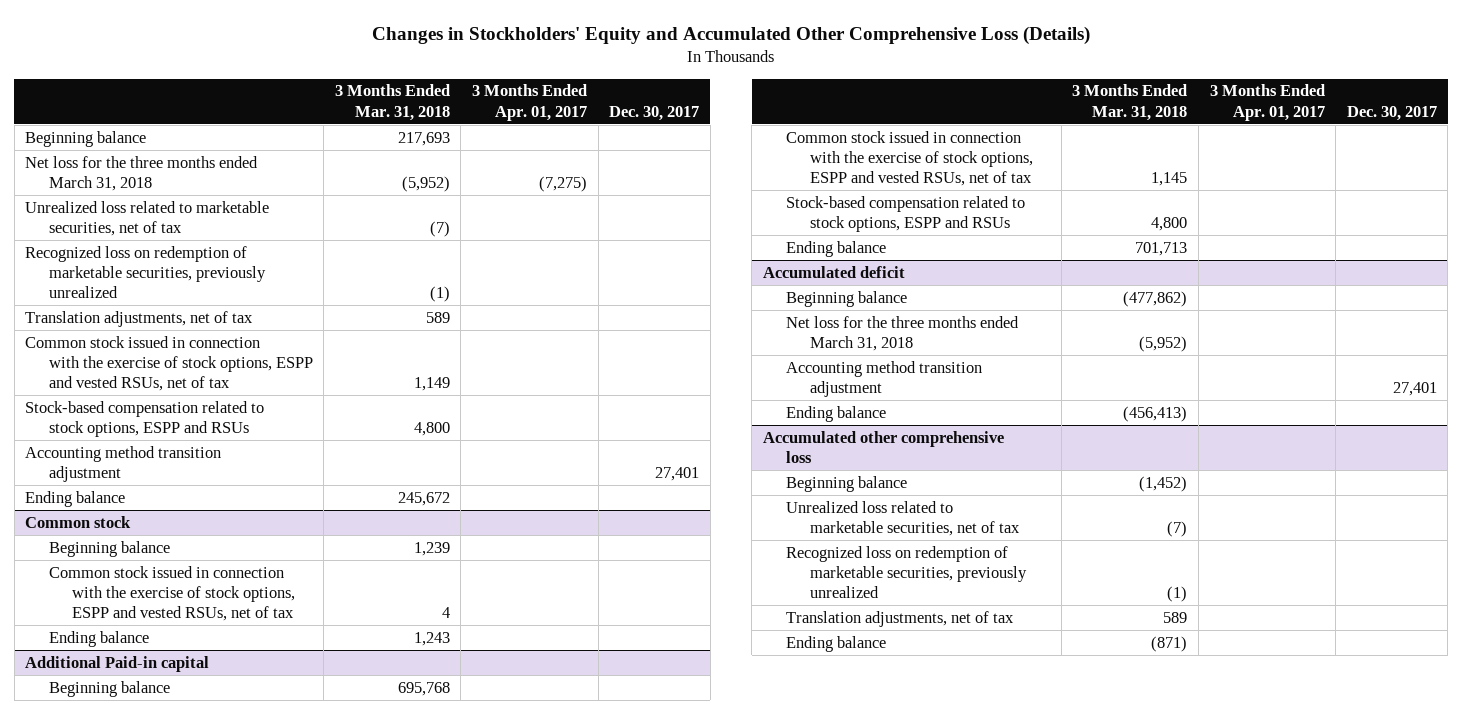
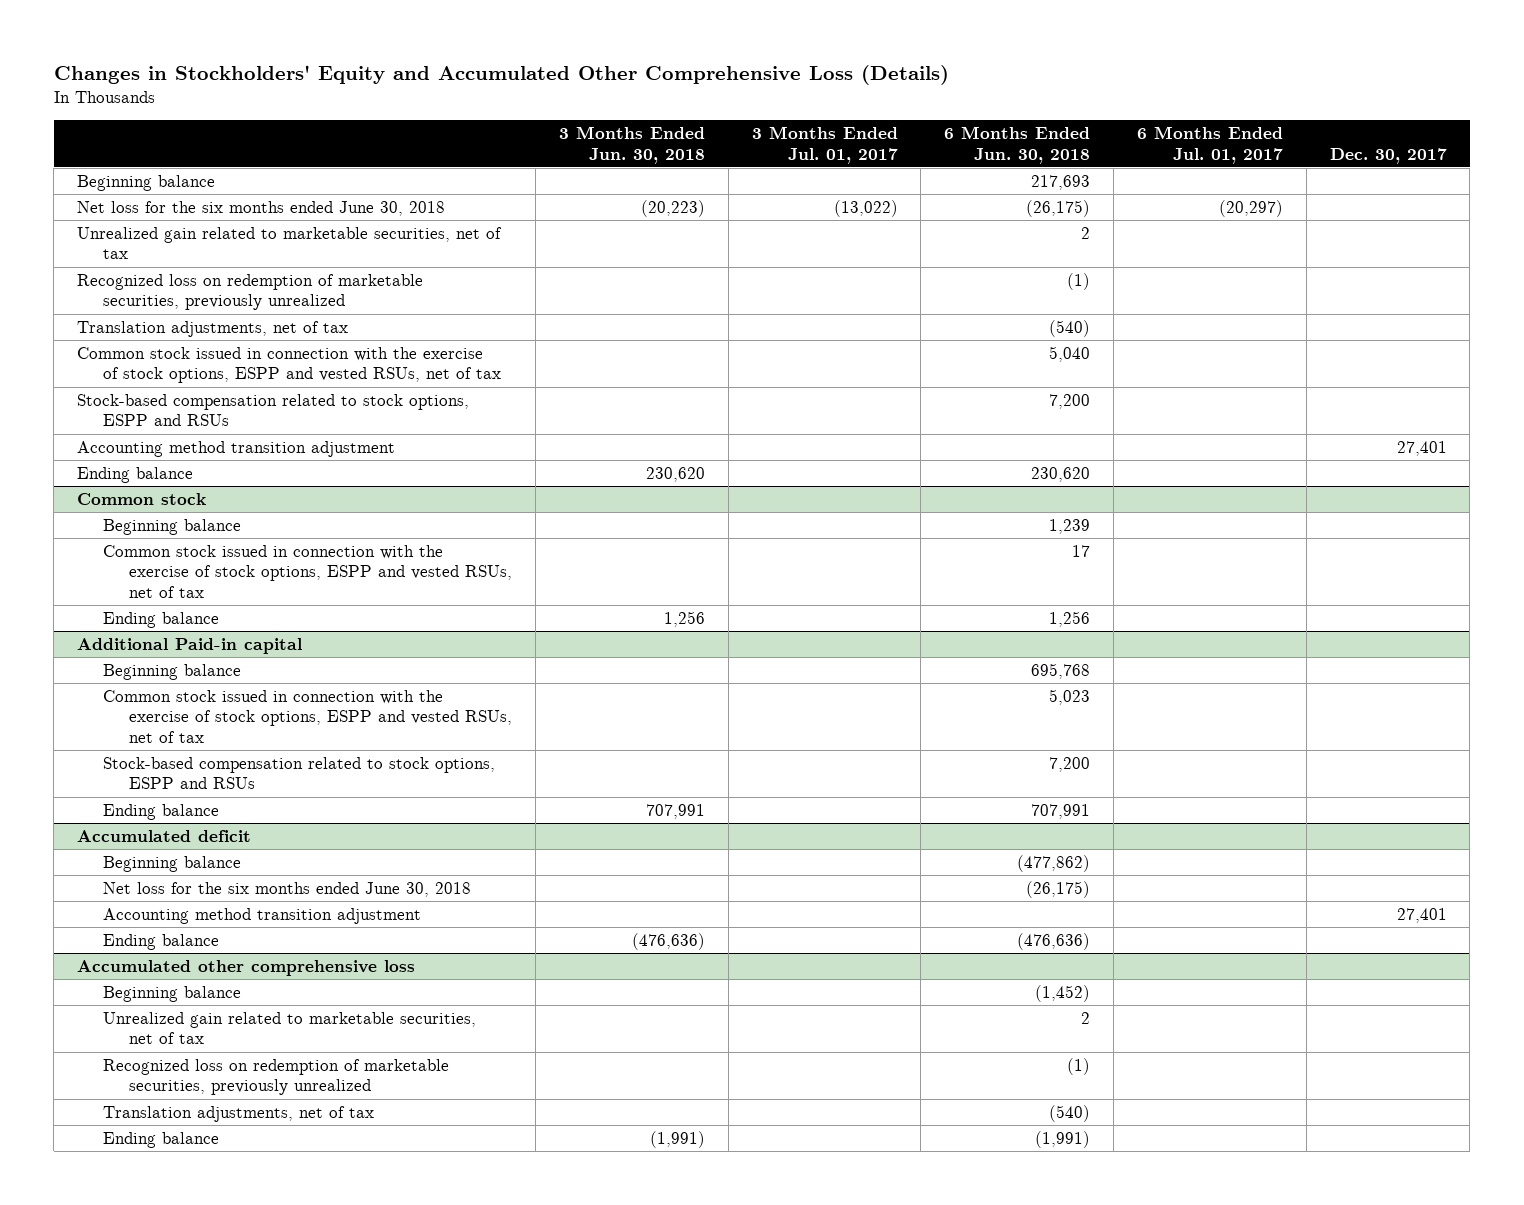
- | 3 Months Ended Mar. 31, 2018 | 3 Months Ended Apr. 01, 2017 | Dec. 30, 2017
+ | 3 Months Ended Jun. 30, 2018 | 3 Months Ended Jul. 01, 2017 | 6 Months Ended Jun. 30, 2018 | 6 Months Ended Jul. 01, 2017 | Dec. 30, 2017
- Net loss for the three months ended March 31, 2018 | (5,952) | (7,275) |
- Unrealized loss related to marketable securities, net of tax | (7) | |
+ Net loss for the six months ended June 30, 2018 | (20,223) | (13,022) | (26,175) | (20,297) |
+ Unrealized gain related to marketable securities, net of tax | | | 2 | |
@ Accumulated deficit
- Net loss for the three months ended March 31, 2018 | (5,952) | |
+ Net loss for the six months ended June 30, 2018 | | | (26,175) | |
@ Accumulated other comprehensive loss
- Unrealized loss related to marketable securities, net of tax | (7) | |
+ Unrealized gain related to marketable securities, net of tax | | | 2 | |

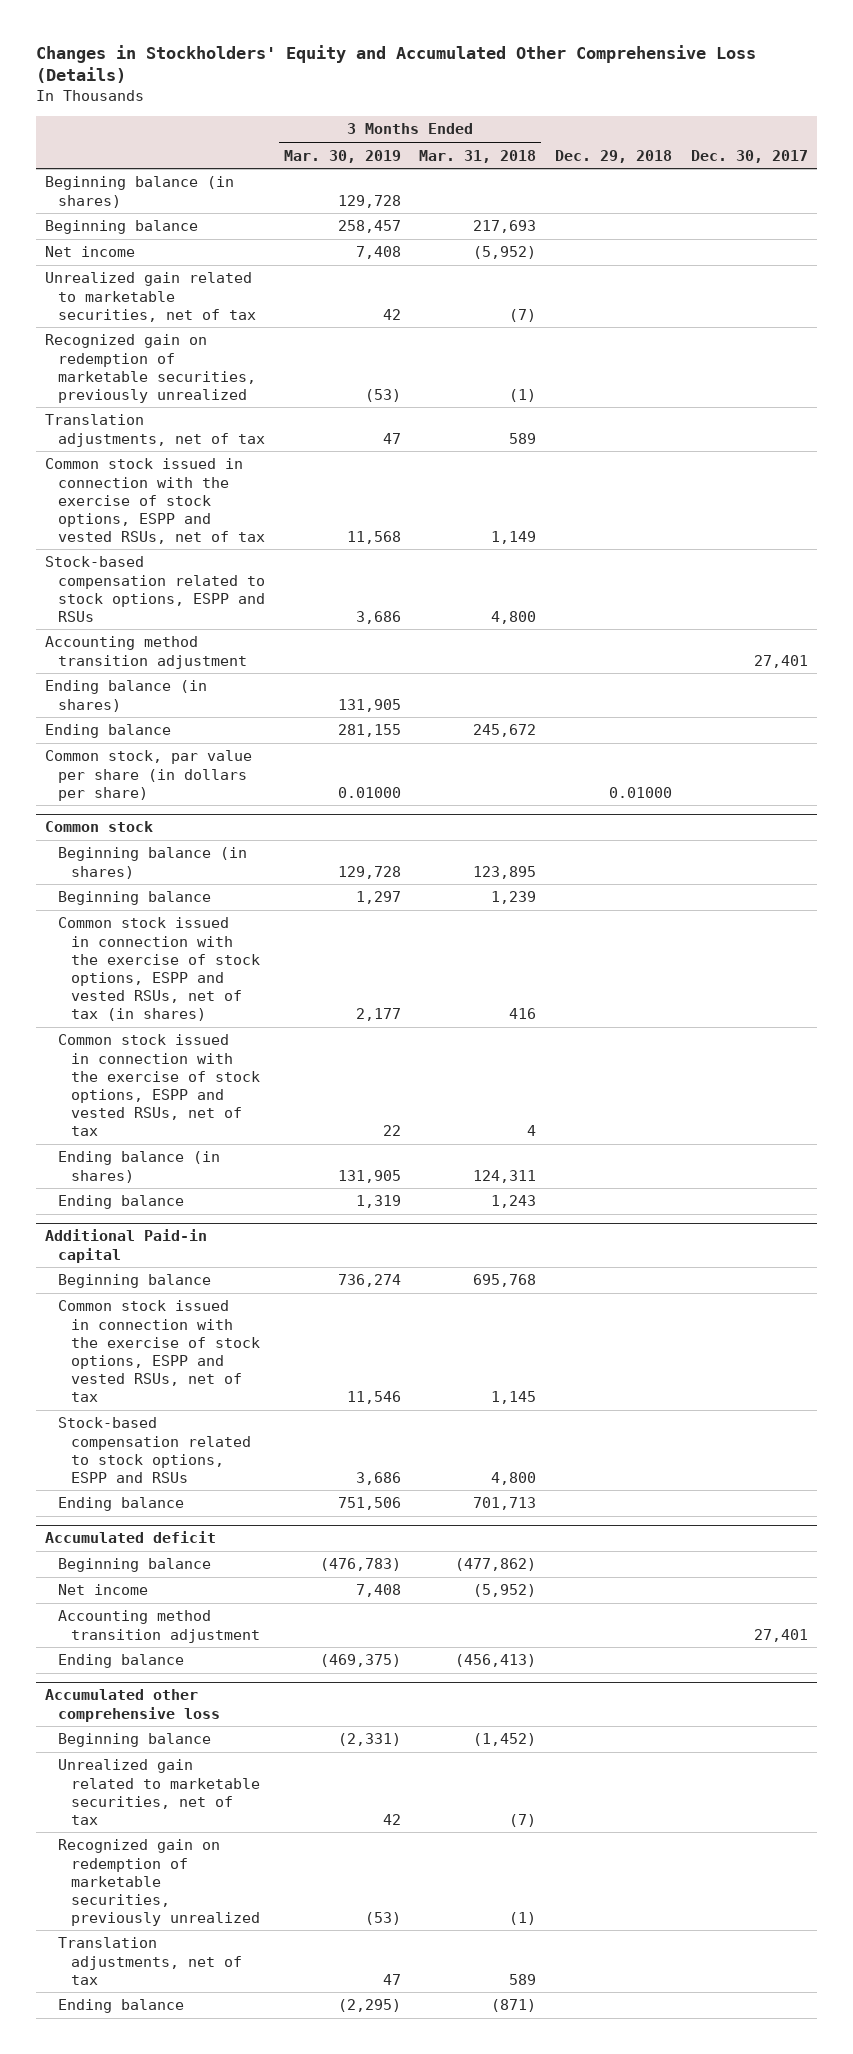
- | 3 Months Ended Jun. 30, 2018 | 3 Months Ended Jul. 01, 2017 | 6 Months Ended Jun. 30, 2018 | 6 Months Ended Jul. 01, 2017 | Dec. 30, 2017
+ | 3 Months Ended Mar. 30, 2019 | 3 Months Ended Mar. 31, 2018 | Dec. 29, 2018 | Dec. 30, 2017
+ Beginning balance (in shares) | 129,728 | | |
- Net loss for the six months ended June 30, 2018 | (20,223) | (13,022) | (26,175) | (20,297) |
+ Net income | 7,408 | (5,952) | |
- Recognized loss on redemption of marketable securities, previously unrealized | | | (1) | |
+ Recognized gain on redemption of marketable securities, previously unrealized | (53) | (1) | |
+ Ending balance (in shares) | 131,905 | | |
+ Common stock, par value per share (in dollars per share) | 0.01000 | | 0.01000 |
@ Common stock
+ Beginning balance (in shares) | 129,728 | 123,895 | |
+ Common stock issued in connection with the exercise of stock options, ESPP and vested RSUs, net of tax (in shares) | 2,177 | 416 | |
+ Ending balance (in shares) | 131,905 | 124,311 | |
@ Accumulated deficit
- Net loss for the six months ended June 30, 2018 | | | (26,175) | |
+ Net income | 7,408 | (5,952) | |
@ Accumulated other comprehensive loss
- Recognized loss on redemption of marketable securities, previously unrealized | | | (1) | |
+ Recognized gain on redemption of marketable securities, previously unrealized | (53) | (1) | |

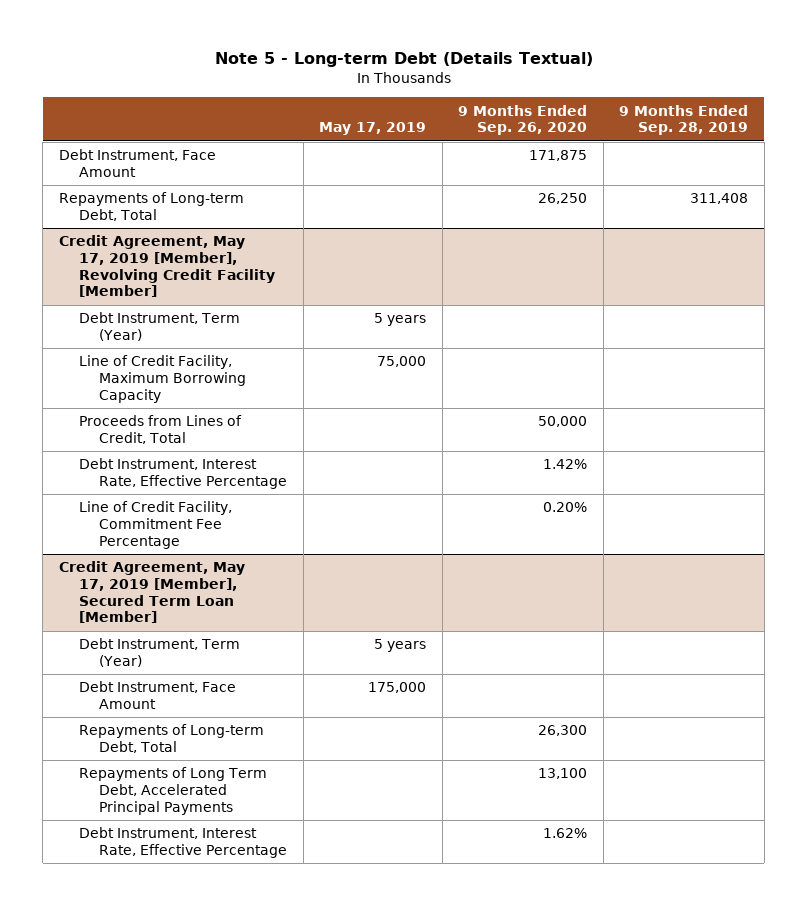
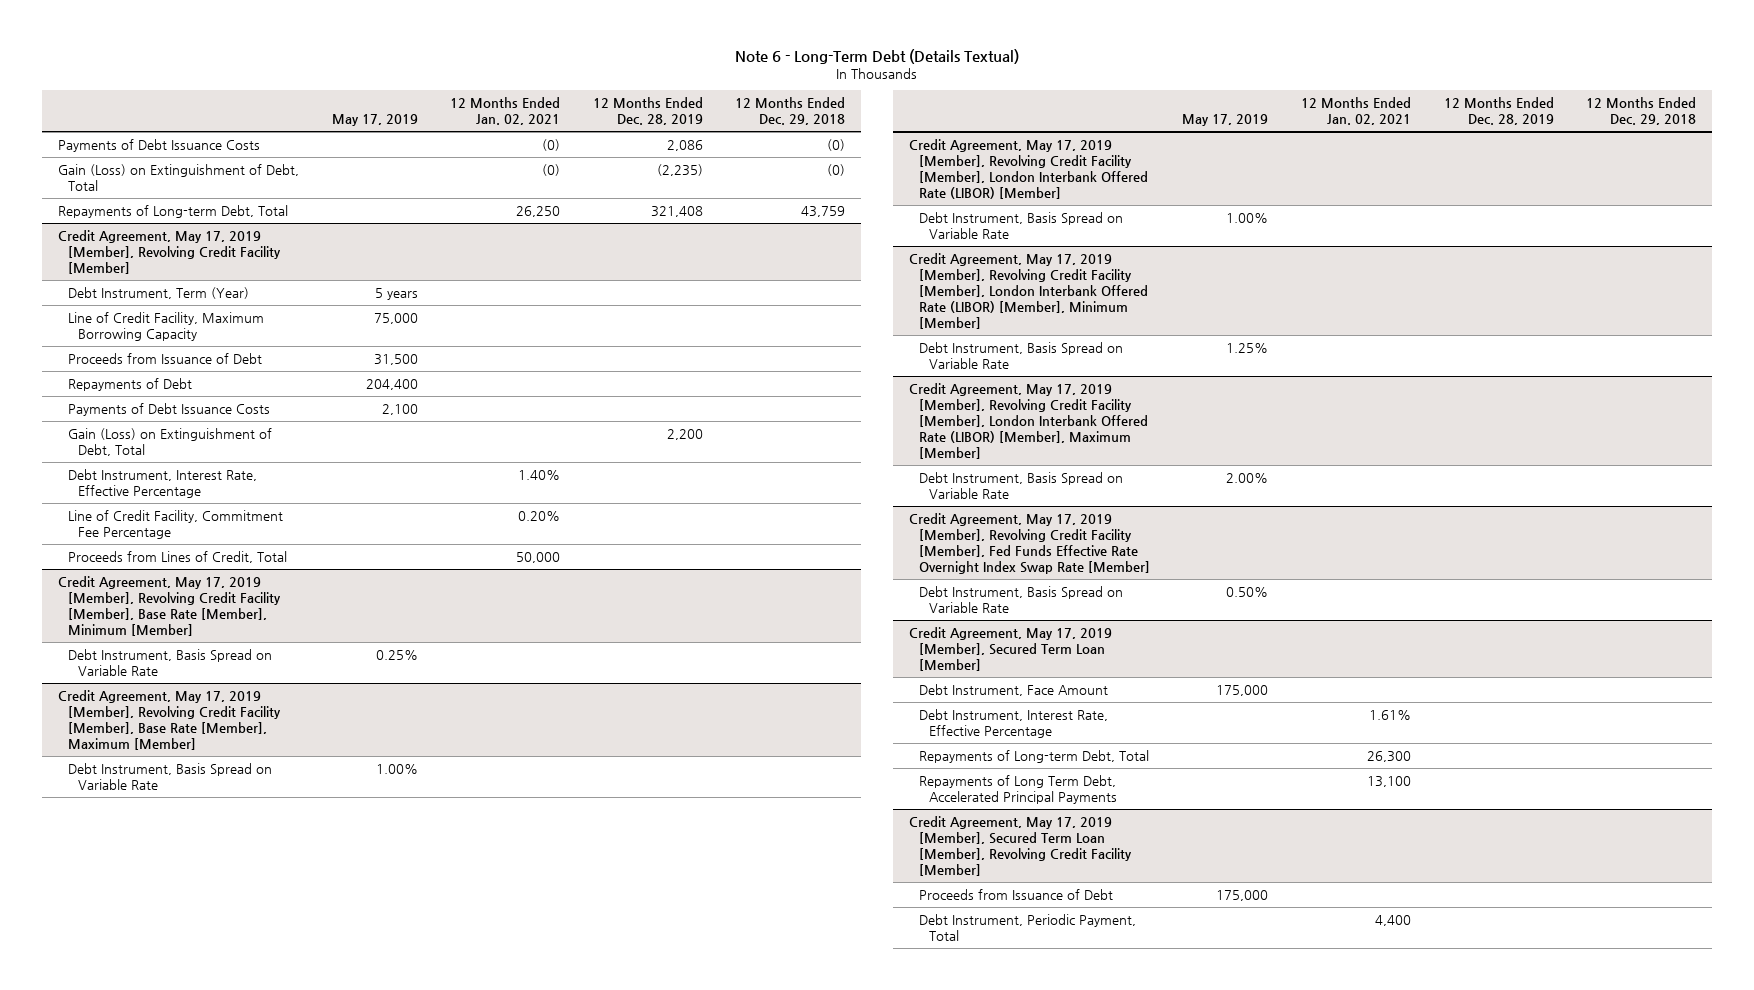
- Note 5 - Long-term Debt (Details Textual)
+ Note 6 - Long-Term Debt (Details Textual)
- | May 17, 2019 | 9 Months Ended Sep. 26, 2020 | 9 Months Ended Sep. 28, 2019
+ | May 17, 2019 | 12 Months Ended Jan. 02, 2021 | 12 Months Ended Dec. 28, 2019 | 12 Months Ended Dec. 29, 2018
- Debt Instrument, Face Amount | | 171,875 |
+ Payments of Debt Issuance Costs | | (0) | 2,086 | (0)
+ Gain (Loss) on Extinguishment of Debt, Total | | (0) | (2,235) | (0)
@ Credit Agreement, May 17, 2019 [Member], Revolving Credit Facility [Member]
+ Proceeds from Issuance of Debt | 31,500 | | |
+ Repayments of Debt | 204,400 | | |
+ Payments of Debt Issuance Costs | 2,100 | | |
+ Gain (Loss) on Extinguishment of Debt, Total | | | 2,200 |
moved down: Proceeds from Lines of Credit, Total | | 50,000 | |
+ Credit Agreement, May 17, 2019 [Member], Revolving Credit Facility [Member], Base Rate [Member], Minimum [Member]
+ Debt Instrument, Basis Spread on Variable Rate | 0.25% | | |
+ Credit Agreement, May 17, 2019 [Member], Revolving Credit Facility [Member], Base Rate [Member], Maximum [Member]
+ Debt Instrument, Basis Spread on Variable Rate | 1.00% | | |
+ Credit Agreement, May 17, 2019 [Member], Revolving Credit Facility [Member], London Interbank Offered Rate (LIBOR) [Member]
+ Debt Instrument, Basis Spread on Variable Rate | 1.00% | | |
+ Credit Agreement, May 17, 2019 [Member], Revolving Credit Facility [Member], London Interbank Offered Rate (LIBOR) [Member], Minimum [Member]
+ Debt Instrument, Basis Spread on Variable Rate | 1.25% | | |
+ Credit Agreement, May 17, 2019 [Member], Revolving Credit Facility [Member], London Interbank Offered Rate (LIBOR) [Member], Maximum [Member]
+ Debt Instrument, Basis Spread on Variable Rate | 2.00% | | |
+ Credit Agreement, May 17, 2019 [Member], Revolving Credit Facility [Member], Fed Funds Effective Rate Overnight Index Swap Rate [Member]
+ Debt Instrument, Basis Spread on Variable Rate | 0.50% | | |
@ Credit Agreement, May 17, 2019 [Member], Secured Term Loan [Member]
- Debt Instrument, Term (Year) | 5 years | |
moved up: Debt Instrument, Interest Rate, Effective Percentage | | 1.61% | |
+ Credit Agreement, May 17, 2019 [Member], Secured Term Loan [Member], Revolving Credit Facility [Member]
+ Proceeds from Issuance of Debt | 175,000 | | |
+ Debt Instrument, Periodic Payment, Total | | 4,400 | |

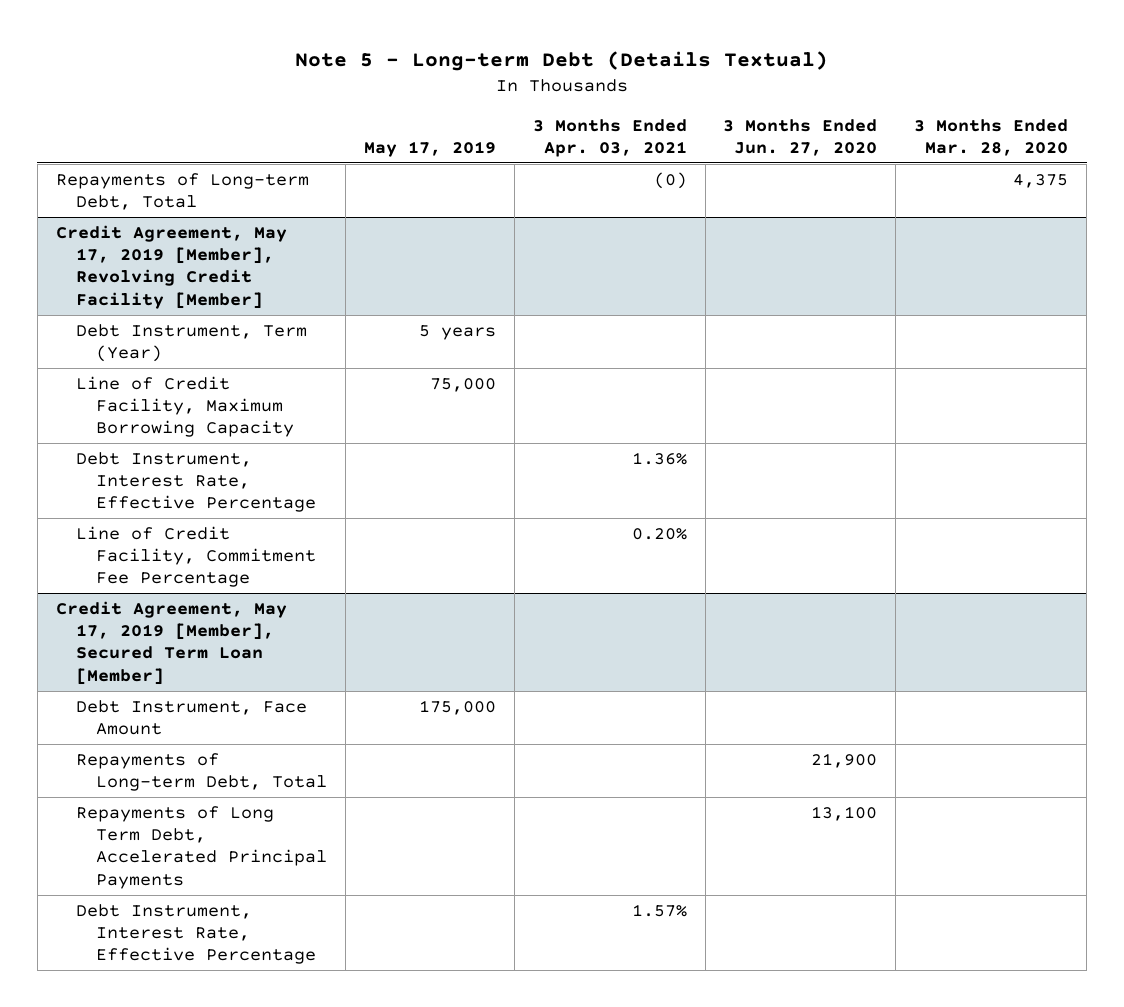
- Note 6 - Long-Term Debt (Details Textual)
+ Note 5 - Long-term Debt (Details Textual)
- | May 17, 2019 | 12 Months Ended Jan. 02, 2021 | 12 Months Ended Dec. 28, 2019 | 12 Months Ended Dec. 29, 2018
+ | May 17, 2019 | 3 Months Ended Apr. 03, 2021 | 3 Months Ended Jun. 27, 2020 | 3 Months Ended Mar. 28, 2020
- Payments of Debt Issuance Costs | | (0) | 2,086 | (0)
- Gain (Loss) on Extinguishment of Debt, Total | | (0) | (2,235) | (0)
@ Credit Agreement, May 17, 2019 [Member], Revolving Credit Facility [Member]
- Proceeds from Issuance of Debt | 31,500 | | |
- Repayments of Debt | 204,400 | | |
- Payments of Debt Issuance Costs | 2,100 | | |
- Gain (Loss) on Extinguishment of Debt, Total | | | 2,200 |
- Proceeds from Lines of Credit, Total | | 50,000 | |
- Credit Agreement, May 17, 2019 [Member], Revolving Credit Facility [Member], Base Rate [Member], Minimum [Member]
- Debt Instrument, Basis Spread on Variable Rate | 0.25% | | |
- Credit Agreement, May 17, 2019 [Member], Revolving Credit Facility [Member], Base Rate [Member], Maximum [Member]
- Debt Instrument, Basis Spread on Variable Rate | 1.00% | | |
- Credit Agreement, May 17, 2019 [Member], Revolving Credit Facility [Member], London Interbank Offered Rate (LIBOR) [Member]
- Debt Instrument, Basis Spread on Variable Rate | 1.00% | | |
- Credit Agreement, May 17, 2019 [Member], Revolving Credit Facility [Member], London Interbank Offered Rate (LIBOR) [Member], Minimum [Member]
- Debt Instrument, Basis Spread on Variable Rate | 1.25% | | |
- Credit Agreement, May 17, 2019 [Member], Revolving Credit Facility [Member], London Interbank Offered Rate (LIBOR) [Member], Maximum [Member]
- Debt Instrument, Basis Spread on Variable Rate | 2.00% | | |
- Credit Agreement, May 17, 2019 [Member], Revolving Credit Facility [Member], Fed Funds Effective Rate Overnight Index Swap Rate [Member]
- Debt Instrument, Basis Spread on Variable Rate | 0.50% | | |
- Credit Agreement, May 17, 2019 [Member], Secured Term Loan [Member], Revolving Credit Facility [Member]
- Proceeds from Issuance of Debt | 175,000 | | |
- Debt Instrument, Periodic Payment, Total | | 4,400 | |
@ Credit Agreement, May 17, 2019 [Member], Secured Term Loan [Member]
moved down: Debt Instrument, Interest Rate, Effective Percentage | | 1.57% | |

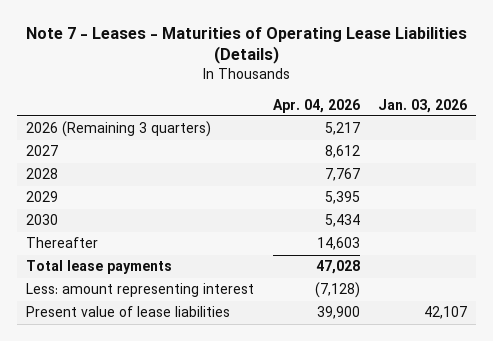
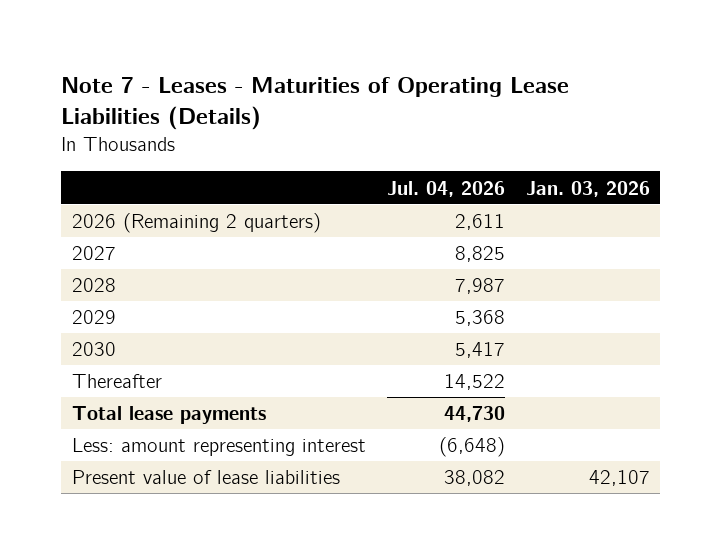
- | Apr. 04, 2026 | Jan. 03, 2026
+ | Jul. 04, 2026 | Jan. 03, 2026
- 2026 (Remaining 3 quarters) | 5,217 |
+ 2026 (Remaining 2 quarters) | 2,611 |

